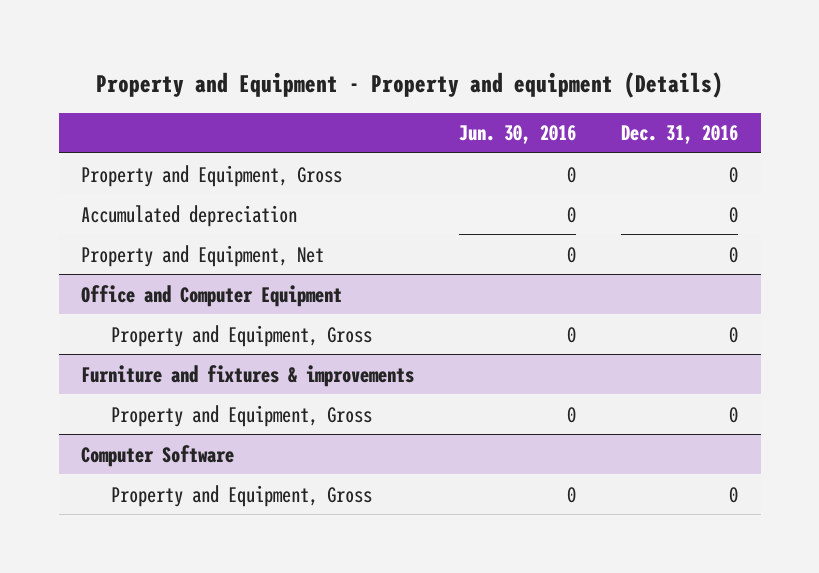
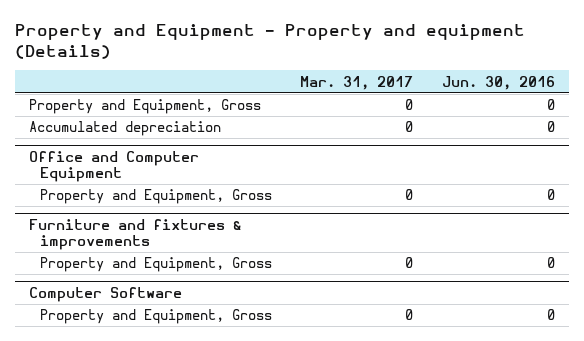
- | Jun. 30, 2016 | Dec. 31, 2016
+ | Mar. 31, 2017 | Jun. 30, 2016
- Property and Equipment, Net | 0 | 0

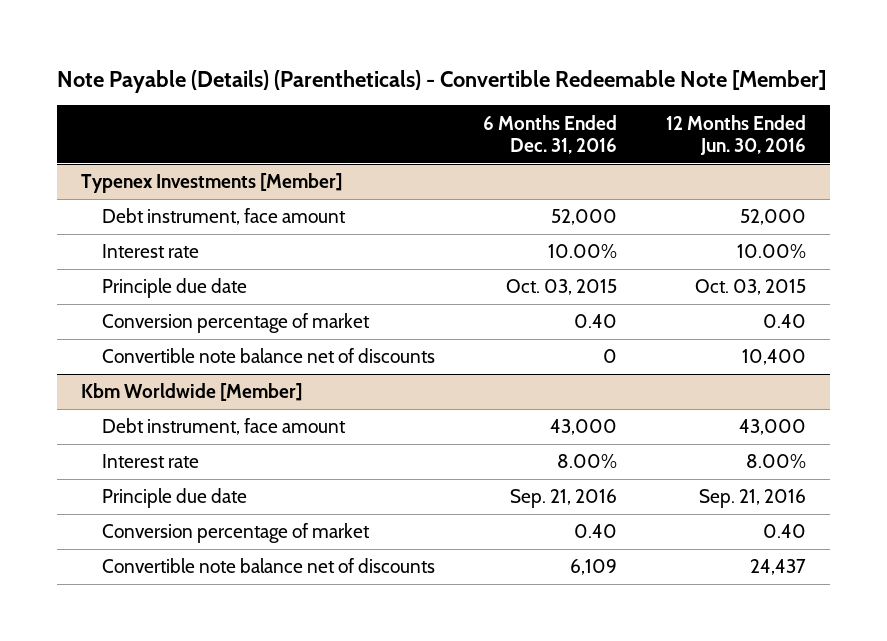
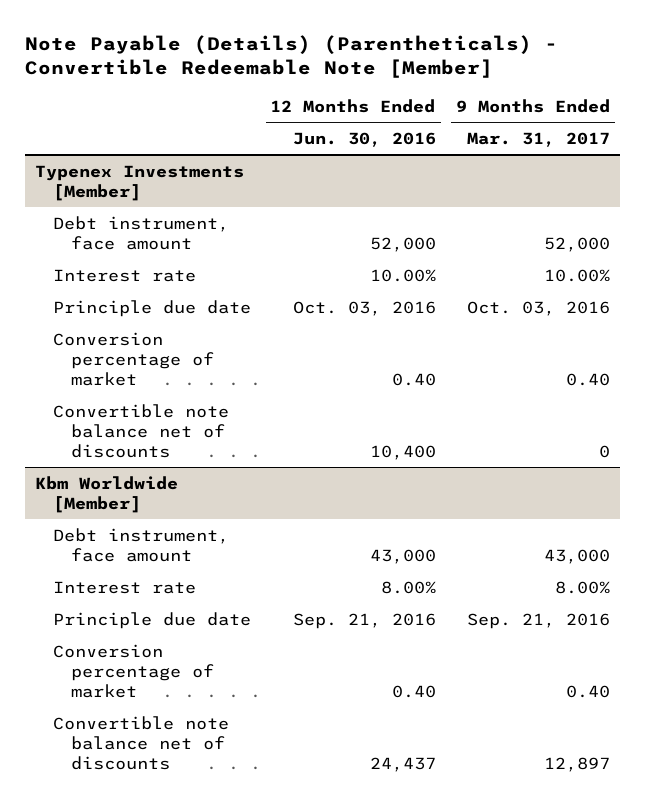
- | 6 Months Ended Dec. 31, 2016 | 12 Months Ended Jun. 30, 2016
+ | 12 Months Ended Jun. 30, 2016 | 9 Months Ended Mar. 31, 2017
@ Typenex Investments [Member]
- Principle due date | Oct. 03, 2015 | Oct. 03, 2015
+ Principle due date | Oct. 03, 2016 | Oct. 03, 2016

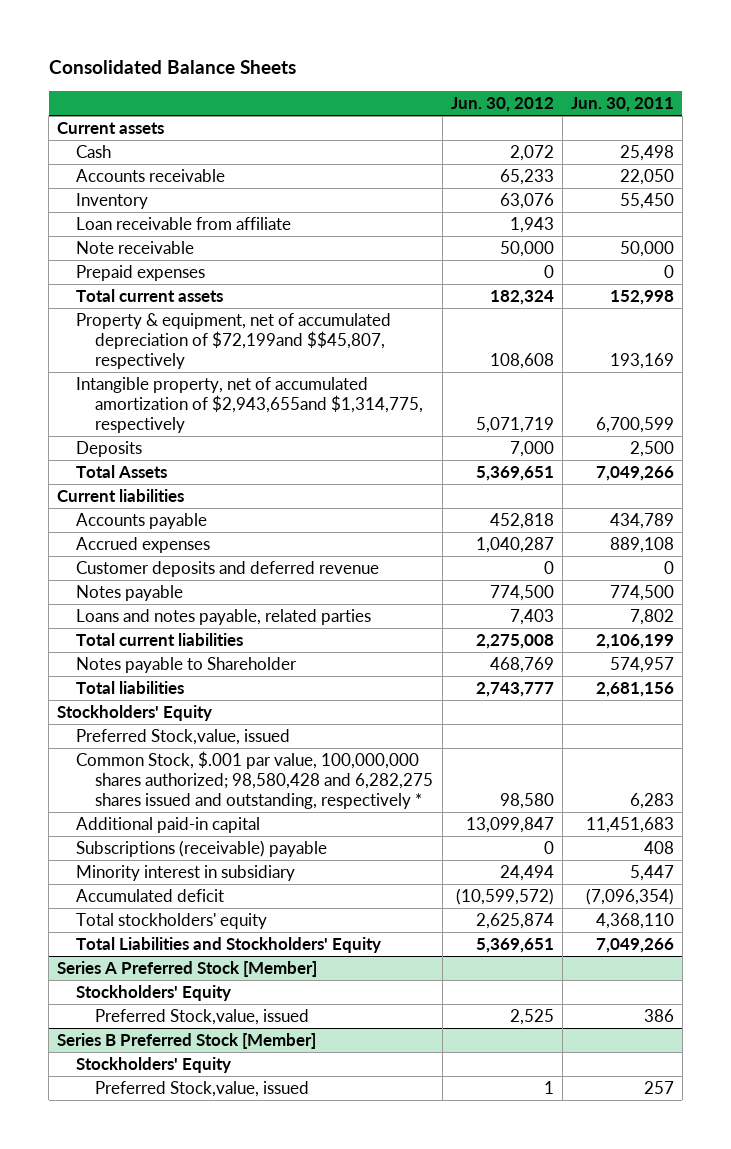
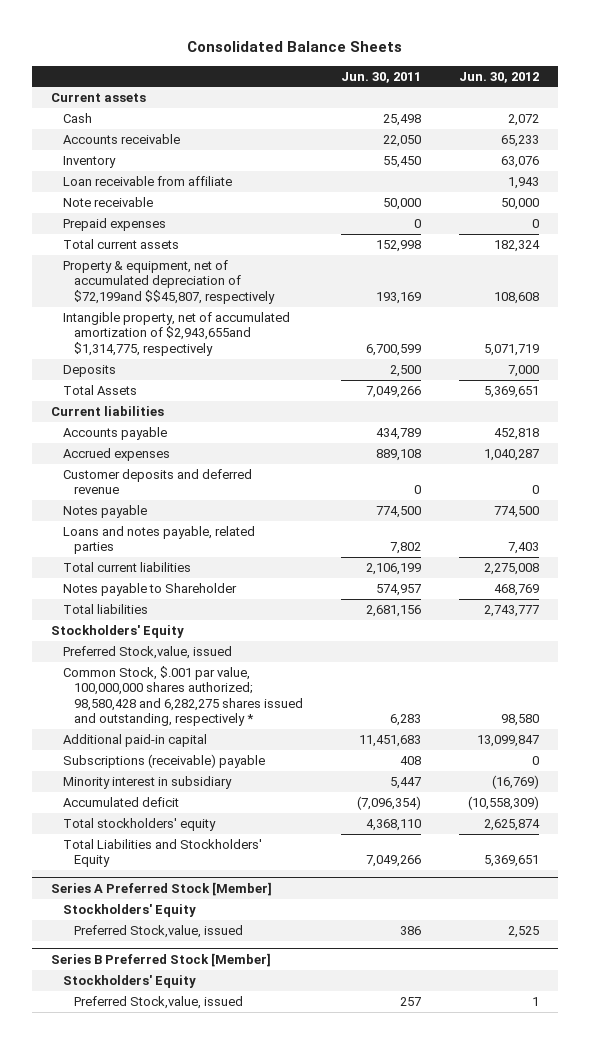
- | Jun. 30, 2012 | Jun. 30, 2011
+ | Jun. 30, 2011 | Jun. 30, 2012
- Minority interest in subsidiary | 24,494 | 5,447
- Accumulated deficit | (10,599,572) | (7,096,354)
+ Minority interest in subsidiary | 5,447 | (16,769)
+ Accumulated deficit | (7,096,354) | (10,558,309)

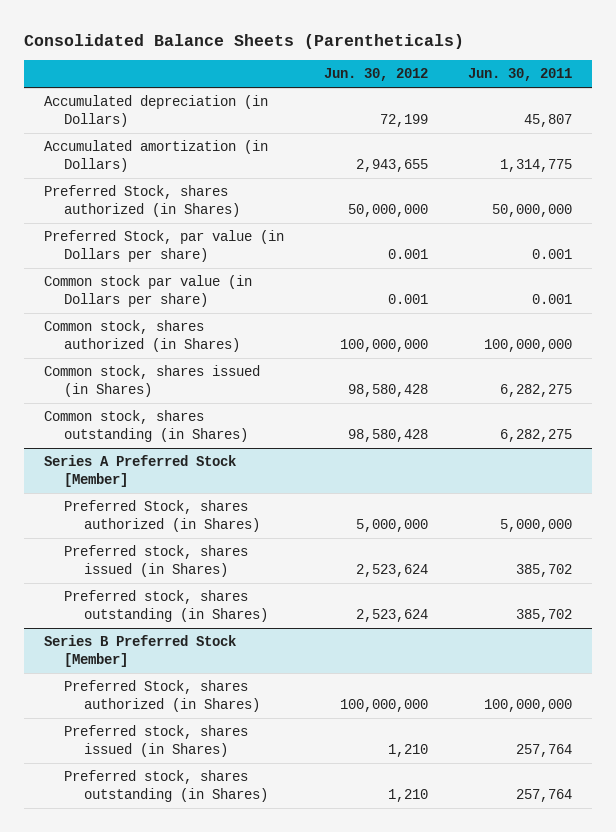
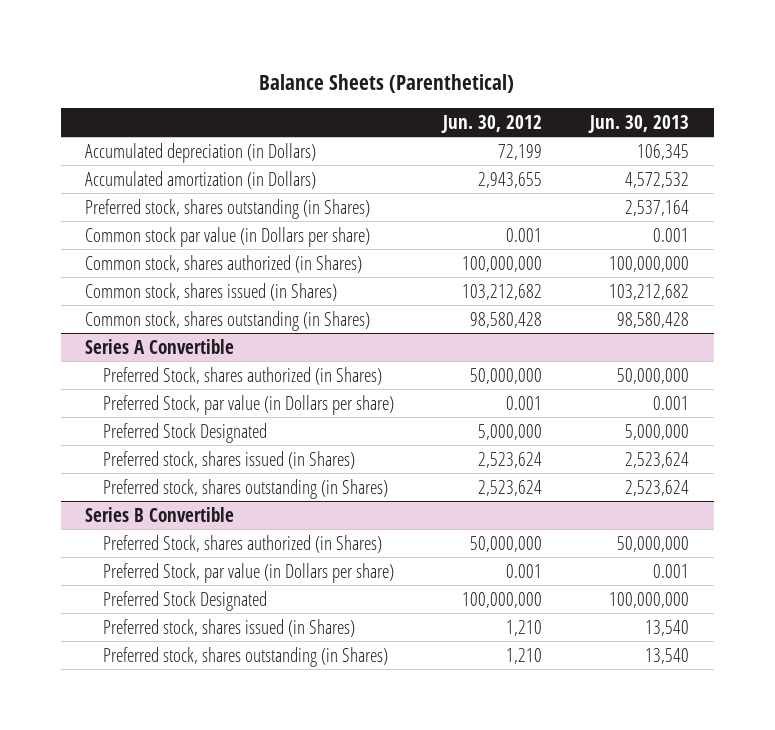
- Consolidated Balance Sheets (Parentheticals)
+ Balance Sheets (Parenthetical)
- | Jun. 30, 2012 | Jun. 30, 2011
+ | Jun. 30, 2012 | Jun. 30, 2013
- Preferred Stock, shares authorized (in Shares) | 50,000,000 | 50,000,000
- Preferred Stock, par value (in Dollars per share) | 0.001 | 0.001
+ Preferred stock, shares outstanding (in Shares) | | 2,537,164
- Common stock, shares issued (in Shares) | 98,580,428 | 6,282,275
+ Common stock, shares issued (in Shares) | 103,212,682 | 103,212,682
- Series A Preferred Stock [Member]
- Preferred Stock, shares authorized (in Shares) | 5,000,000 | 5,000,000
+ Series A Convertible
+ Preferred Stock, shares authorized (in Shares) | 50,000,000 | 50,000,000
+ Preferred Stock, par value (in Dollars per share) | 0.001 | 0.001
+ Preferred Stock Designated | 5,000,000 | 5,000,000
- Series B Preferred Stock [Member]
- Preferred Stock, shares authorized (in Shares) | 100,000,000 | 100,000,000
+ Series B Convertible
+ Preferred Stock, shares authorized (in Shares) | 50,000,000 | 50,000,000
+ Preferred Stock, par value (in Dollars per share) | 0.001 | 0.001
+ Preferred Stock Designated | 100,000,000 | 100,000,000

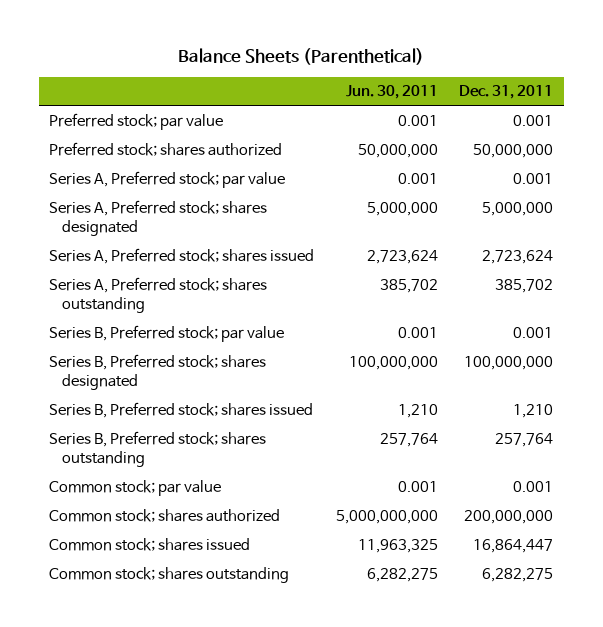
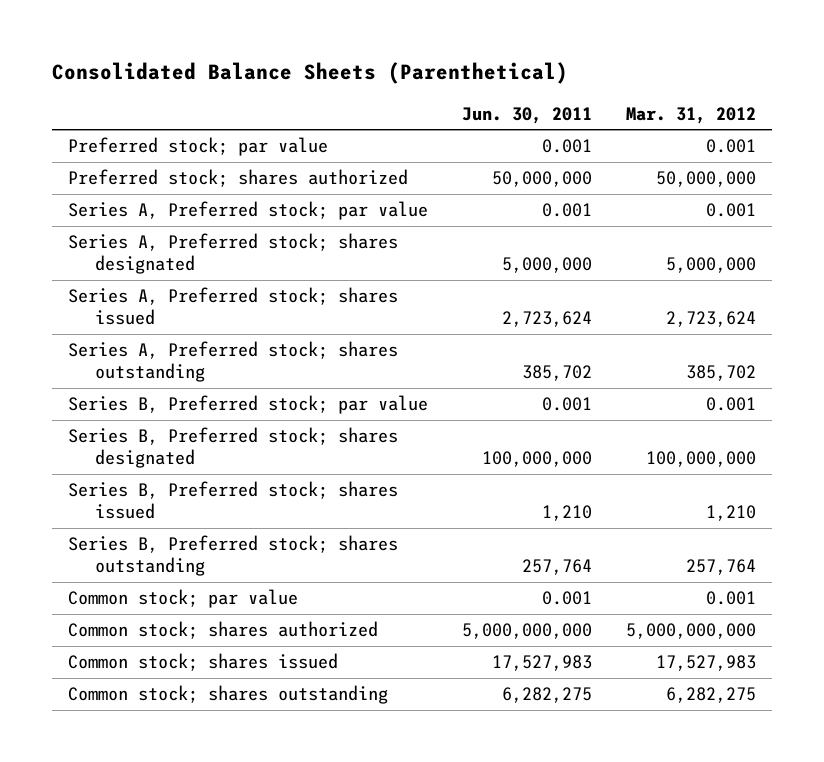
- Balance Sheets (Parenthetical)
+ Consolidated Balance Sheets (Parenthetical)
- | Jun. 30, 2011 | Dec. 31, 2011
+ | Jun. 30, 2011 | Mar. 31, 2012
- Common stock; shares issued | 11,963,325 | 16,864,447
+ Common stock; shares issued | 17,527,983 | 17,527,983

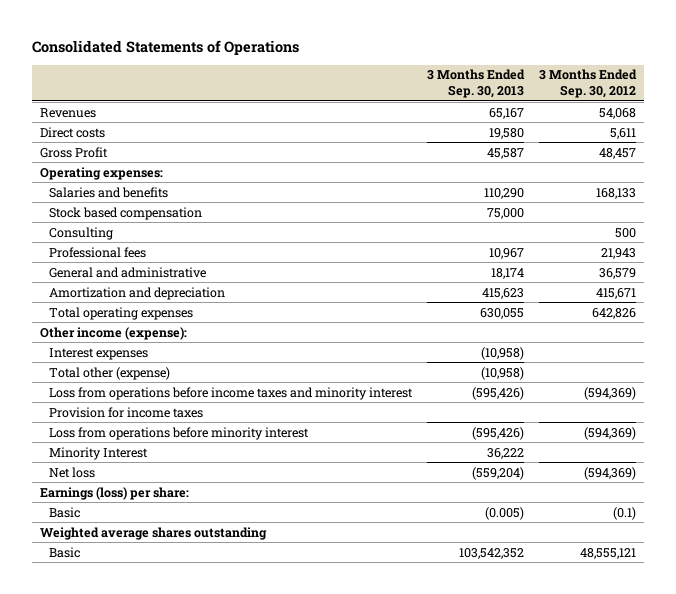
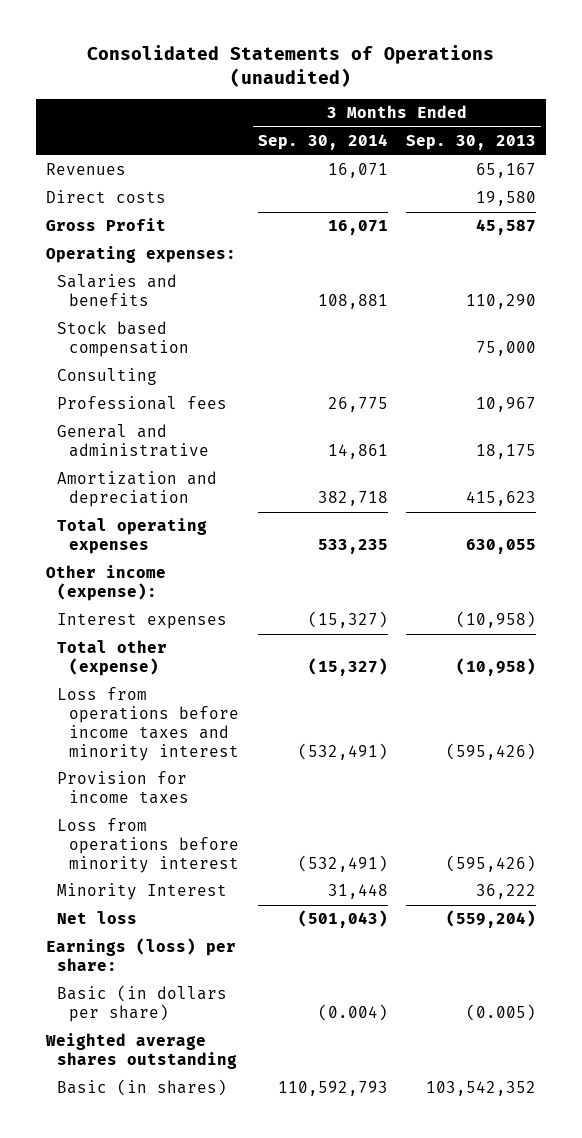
- Consolidated Statements of Operations
+ Consolidated Statements of Operations (unaudited)
- | 3 Months Ended Sep. 30, 2013 | 3 Months Ended Sep. 30, 2012
+ | 3 Months Ended Sep. 30, 2014 | 3 Months Ended Sep. 30, 2013
- General and administrative | 18,174 | 36,579
+ General and administrative | 14,861 | 18,175
- Basic | (0.005) | (0.1)
+ Basic (in dollars per share) | (0.004) | (0.005)
- Basic | 103,542,352 | 48,555,121
+ Basic (in shares) | 110,592,793 | 103,542,352

